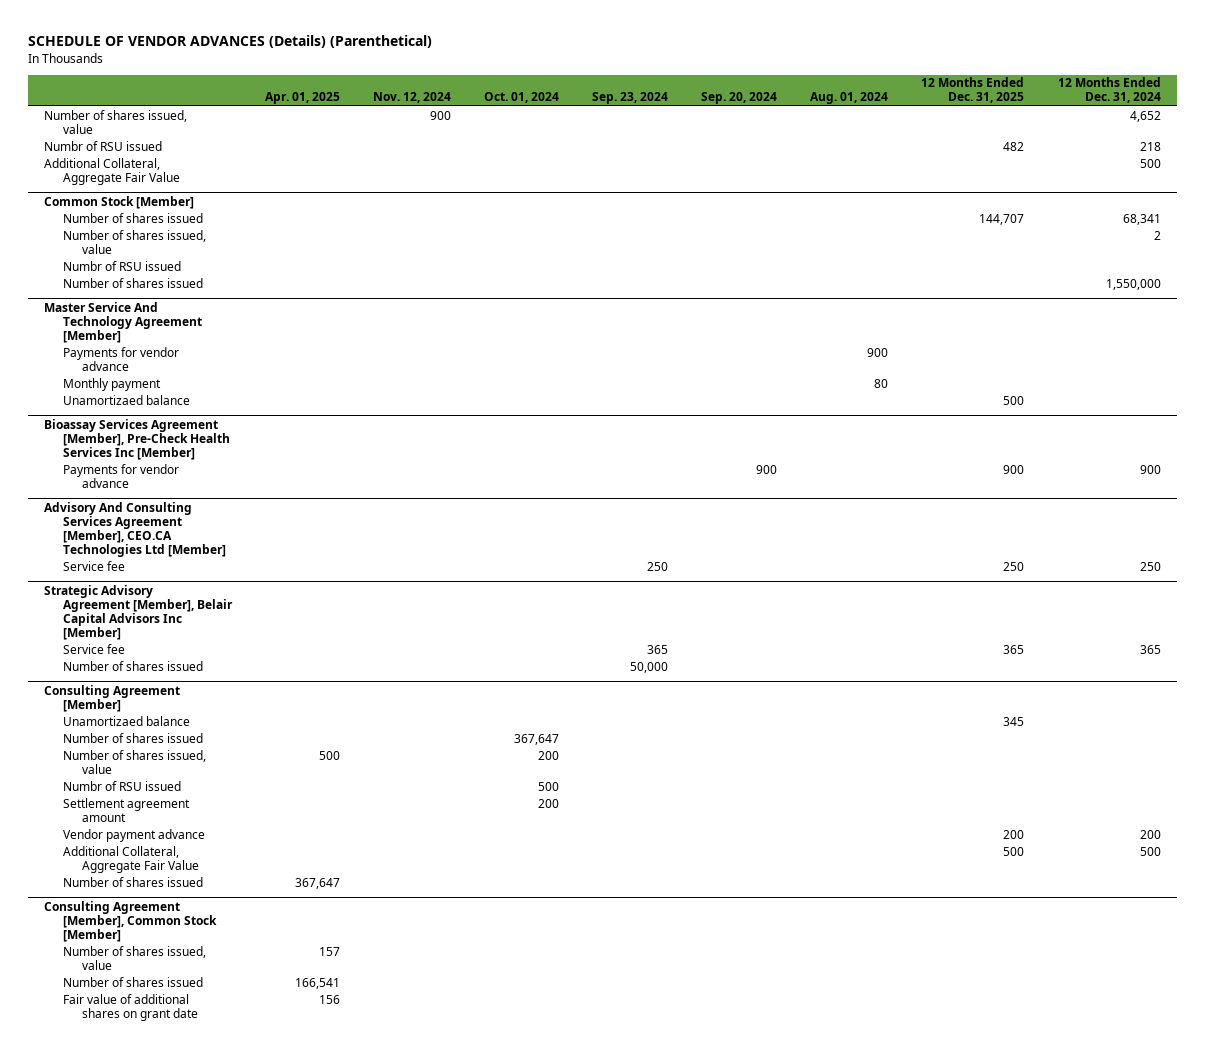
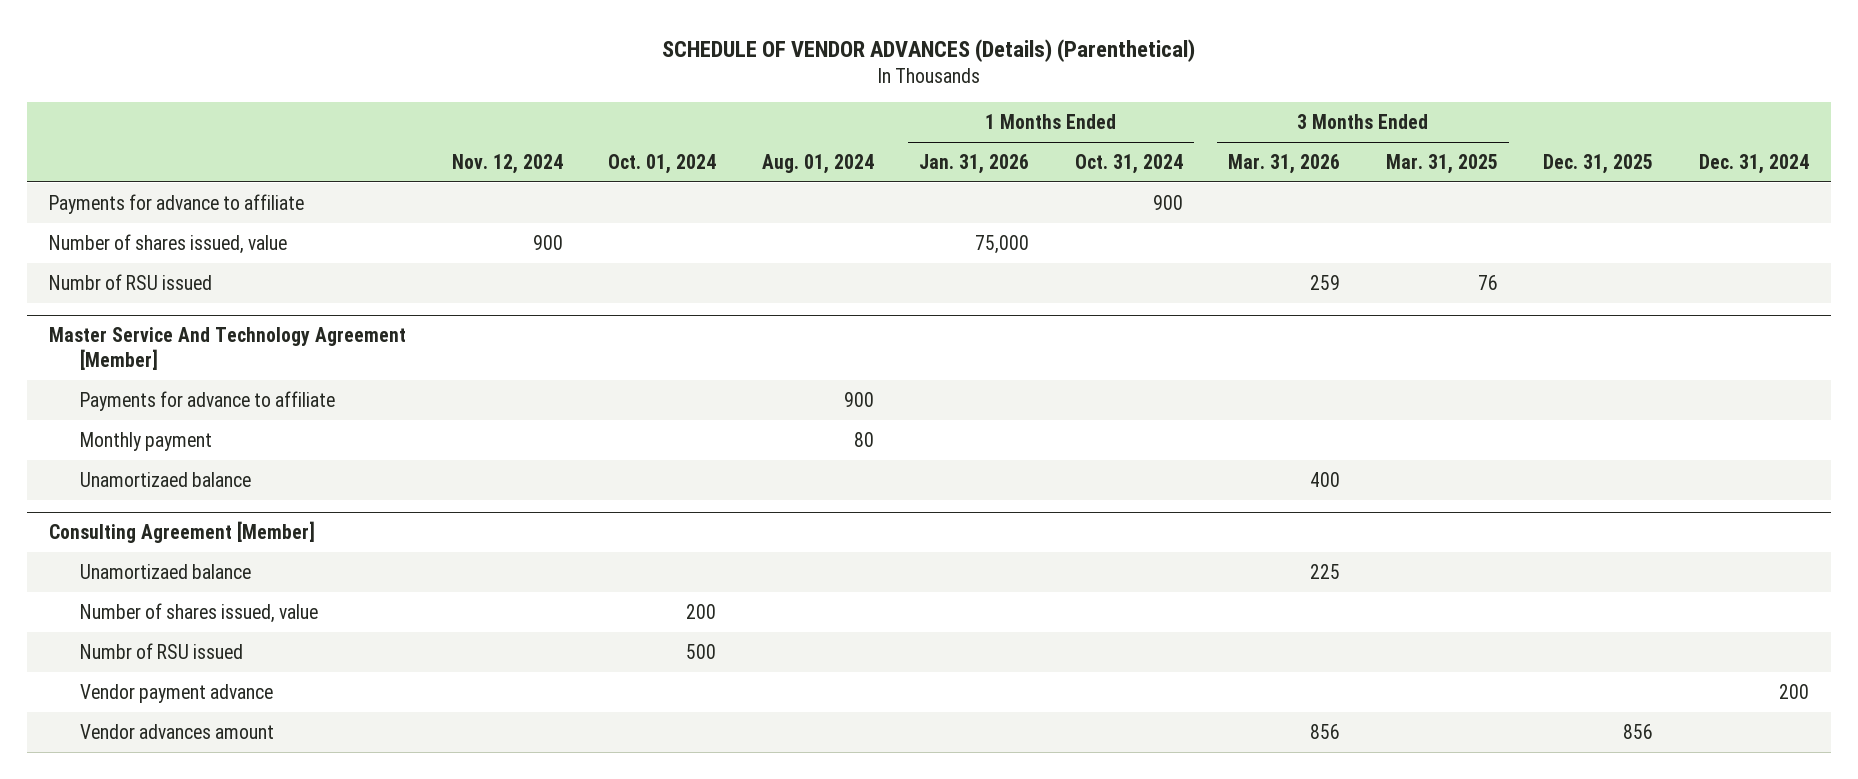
- | Apr. 01, 2025 | Nov. 12, 2024 | Oct. 01, 2024 | Sep. 23, 2024 | Sep. 20, 2024 | Aug. 01, 2024 | 12 Months Ended Dec. 31, 2025 | 12 Months Ended Dec. 31, 2024
+ | Nov. 12, 2024 | Oct. 01, 2024 | Aug. 01, 2024 | 1 Months Ended Jan. 31, 2026 | 1 Months Ended Oct. 31, 2024 | 3 Months Ended Mar. 31, 2026 | 3 Months Ended Mar. 31, 2025 | Dec. 31, 2025 | Dec. 31, 2024
+ Payments for advance to affiliate | | | | | 900 | | | |
- Additional Collateral, Aggregate Fair Value | | | | | | | | 500
- Common Stock [Member]
- Number of shares issued | | | | | | | 144,707 | 68,341
- Number of shares issued, value | | | | | | | | 2
- Numbr of RSU issued
- Number of shares issued | | | | | | | | 1,550,000
@ Master Service And Technology Agreement [Member]
- Payments for vendor advance | | | | | | 900 | |
+ Payments for advance to affiliate | | | 900 | | | | | |
- Bioassay Services Agreement [Member], Pre-Check Health Services Inc [Member]
- Payments for vendor advance | | | | | 900 | | 900 | 900
- Advisory And Consulting Services Agreement [Member], CEO.CA Technologies Ltd [Member]
- Service fee | | | | 250 | | | 250 | 250
- Strategic Advisory Agreement [Member], Belair Capital Advisors Inc [Member]
- Service fee | | | | 365 | | | 365 | 365
- Number of shares issued | | | | 50,000 | | | |
@ Consulting Agreement [Member]
- Number of shares issued | | | 367,647 | | | | |
- Settlement agreement amount | | | 200 | | | | |
- Additional Collateral, Aggregate Fair Value | | | | | | | 500 | 500
- Number of shares issued | 367,647 | | | | | | |
- Consulting Agreement [Member], Common Stock [Member]
- Number of shares issued, value | 157 | | | | | | |
- Number of shares issued | 166,541 | | | | | | |
- Fair value of additional shares on grant date | 156 | | | | | | |
@ Consulting Agreement [Member]
+ Vendor advances amount | | | | | | 856 | | 856 |

